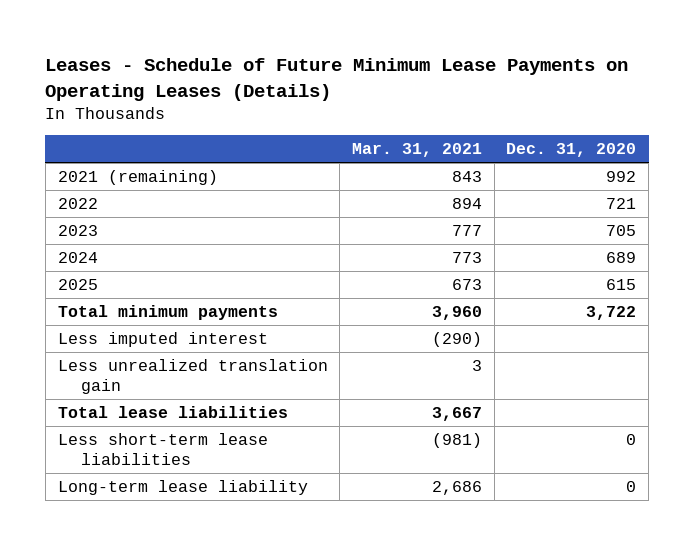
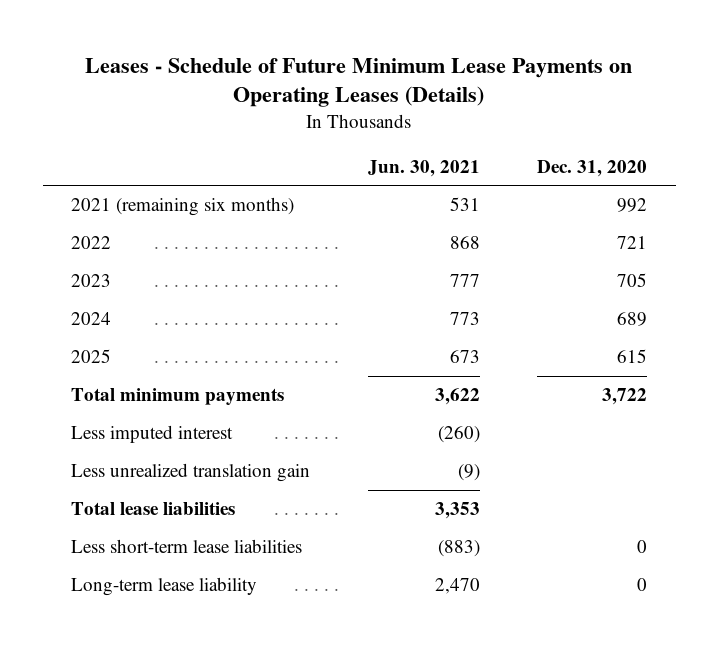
- | Mar. 31, 2021 | Dec. 31, 2020
+ | Jun. 30, 2021 | Dec. 31, 2020
- 2021 (remaining) | 843 | 992
+ 2021 (remaining six months) | 531 | 992

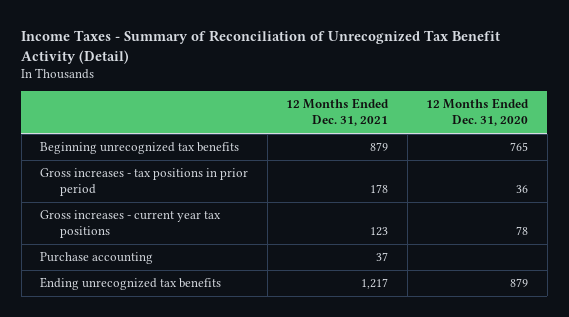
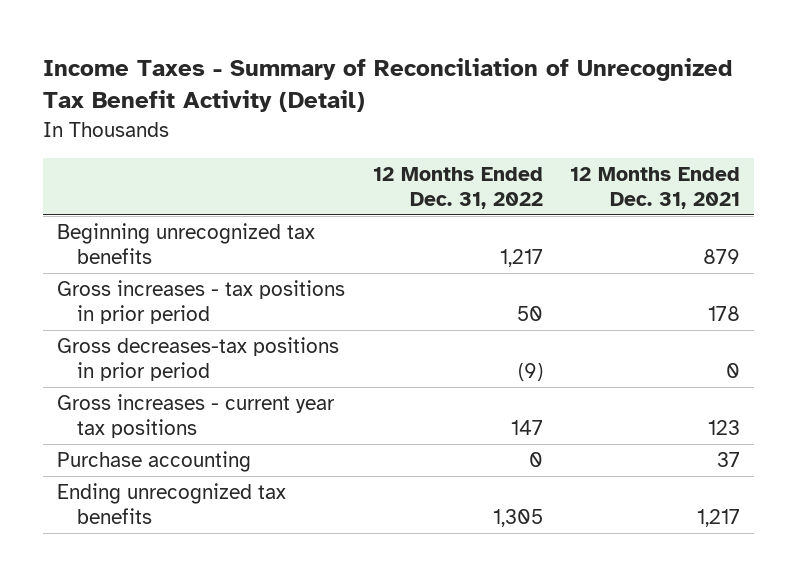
- | 12 Months Ended Dec. 31, 2021 | 12 Months Ended Dec. 31, 2020
+ | 12 Months Ended Dec. 31, 2022 | 12 Months Ended Dec. 31, 2021
+ Gross decreases-tax positions in prior period | (9) | 0

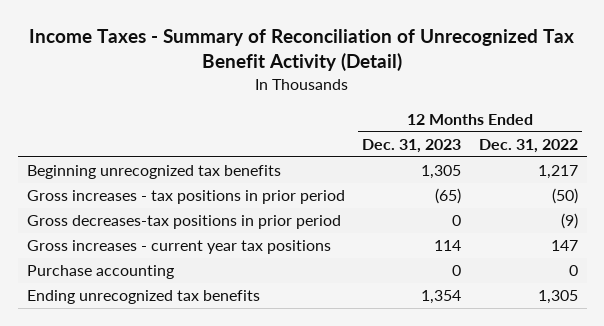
- | 12 Months Ended Dec. 31, 2022 | 12 Months Ended Dec. 31, 2021
+ | 12 Months Ended Dec. 31, 2023 | 12 Months Ended Dec. 31, 2022
- Gross increases - tax positions in prior period | 50 | 178
+ Gross increases - tax positions in prior period | (65) | (50)

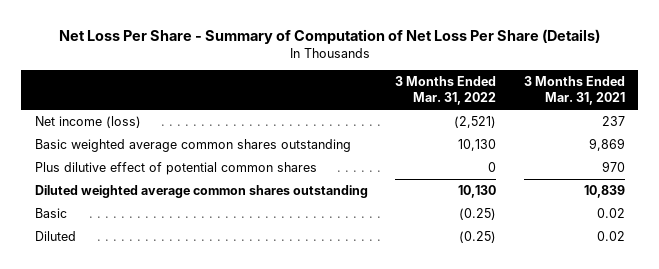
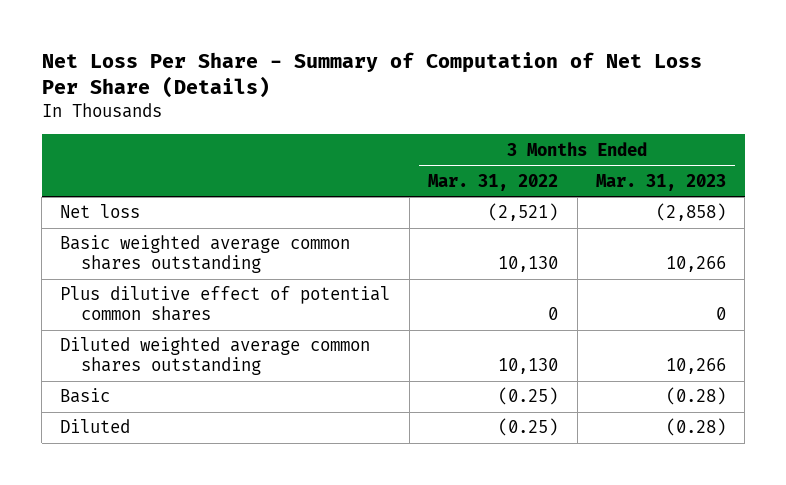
- | 3 Months Ended Mar. 31, 2022 | 3 Months Ended Mar. 31, 2021
+ | 3 Months Ended Mar. 31, 2022 | 3 Months Ended Mar. 31, 2023
- Net income (loss) | (2,521) | 237
+ Net loss | (2,521) | (2,858)

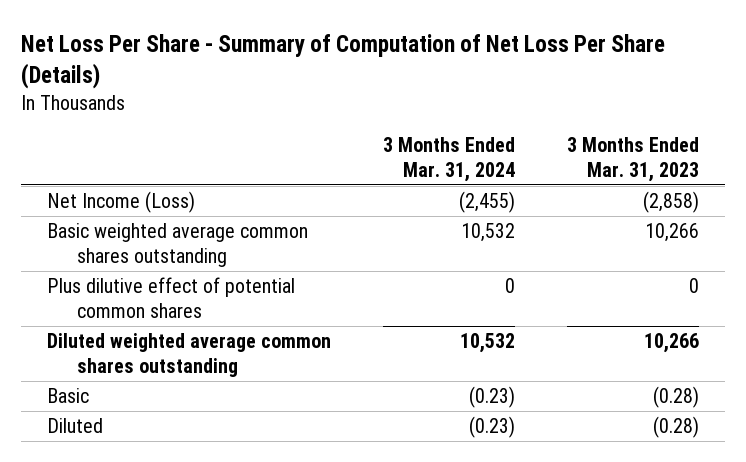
- | 3 Months Ended Mar. 31, 2022 | 3 Months Ended Mar. 31, 2023
+ | 3 Months Ended Mar. 31, 2024 | 3 Months Ended Mar. 31, 2023
- Net loss | (2,521) | (2,858)
+ Net Income (Loss) | (2,455) | (2,858)

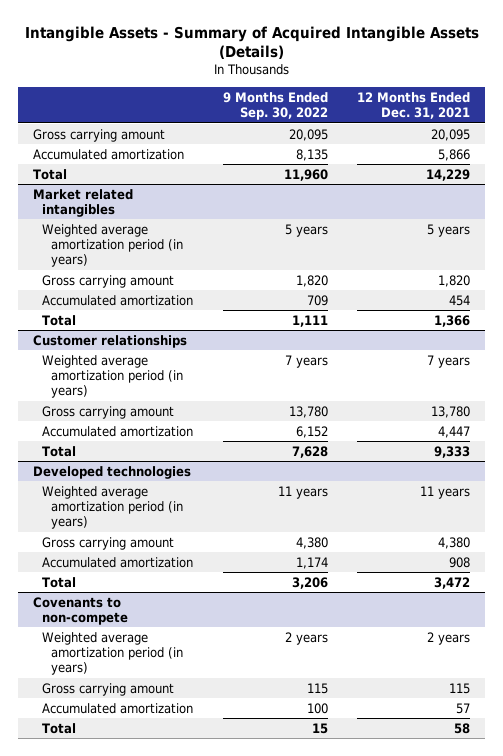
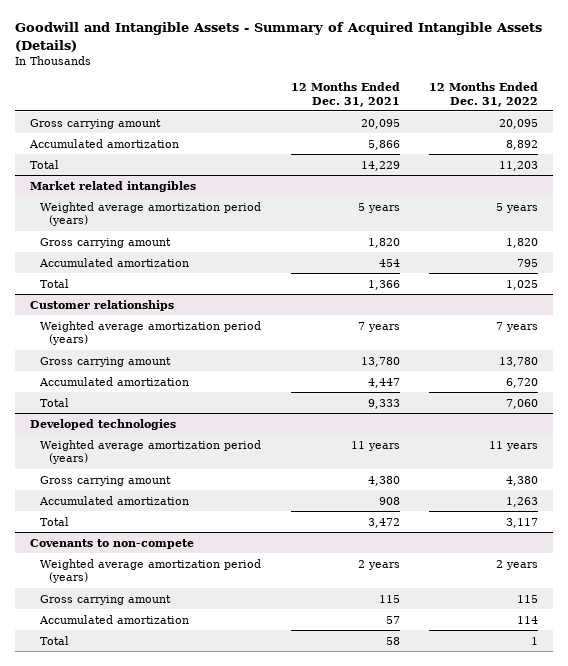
- Intangible Assets - Summary of Acquired Intangible Assets (Details)
+ Goodwill and Intangible Assets - Summary of Acquired Intangible Assets (Details)
- | 9 Months Ended Sep. 30, 2022 | 12 Months Ended Dec. 31, 2021
+ | 12 Months Ended Dec. 31, 2021 | 12 Months Ended Dec. 31, 2022
@ Market related intangibles
- Weighted average amortization period (in years) | 5 years | 5 years
+ Weighted average amortization period (years) | 5 years | 5 years
@ Customer relationships
- Weighted average amortization period (in years) | 7 years | 7 years
+ Weighted average amortization period (years) | 7 years | 7 years
@ Developed technologies
- Weighted average amortization period (in years) | 11 years | 11 years
+ Weighted average amortization period (years) | 11 years | 11 years
@ Covenants to non-compete
- Weighted average amortization period (in years) | 2 years | 2 years
+ Weighted average amortization period (years) | 2 years | 2 years

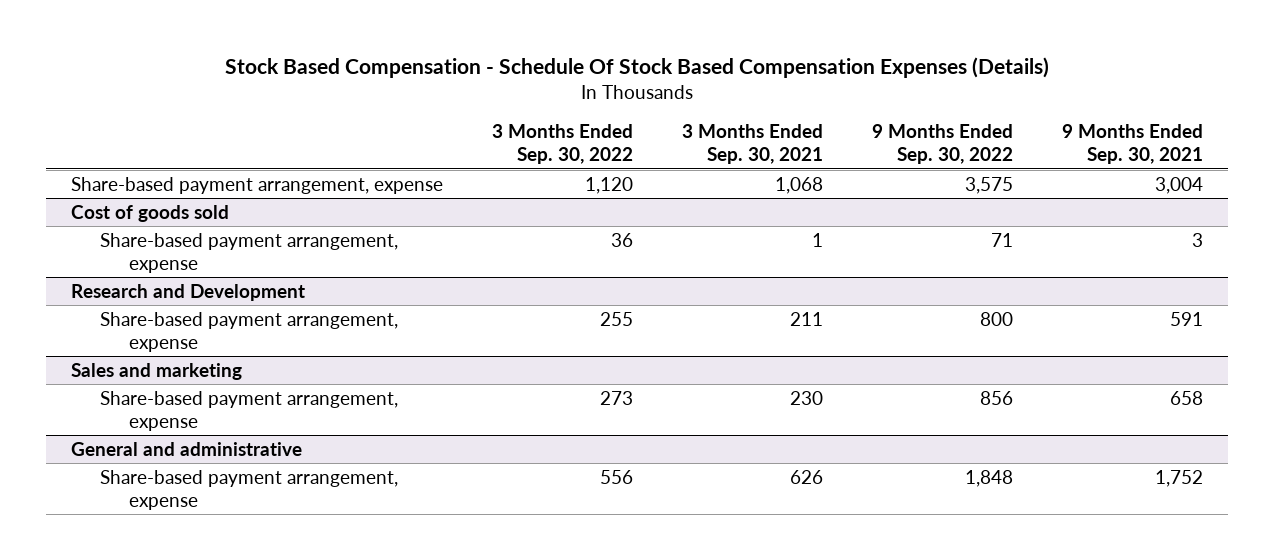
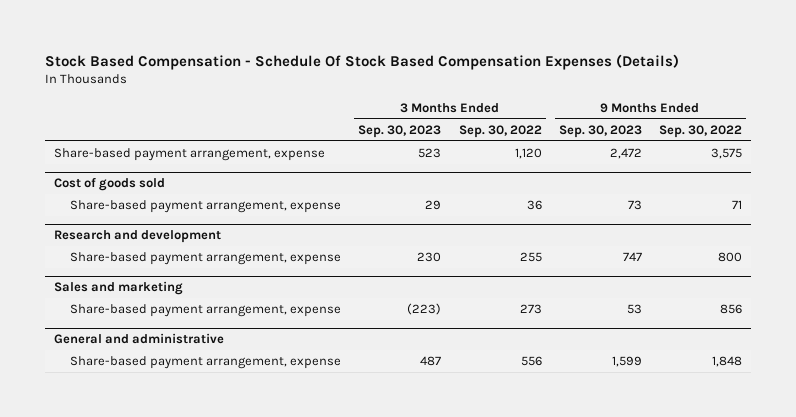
- | 3 Months Ended Sep. 30, 2022 | 3 Months Ended Sep. 30, 2021 | 9 Months Ended Sep. 30, 2022 | 9 Months Ended Sep. 30, 2021
+ | 3 Months Ended Sep. 30, 2023 | 3 Months Ended Sep. 30, 2022 | 9 Months Ended Sep. 30, 2023 | 9 Months Ended Sep. 30, 2022
- Research and Development
+ Research and development

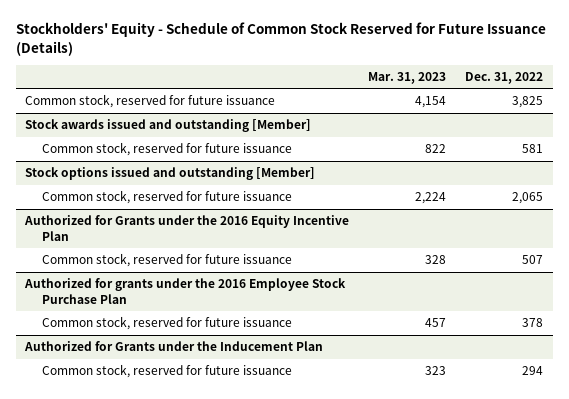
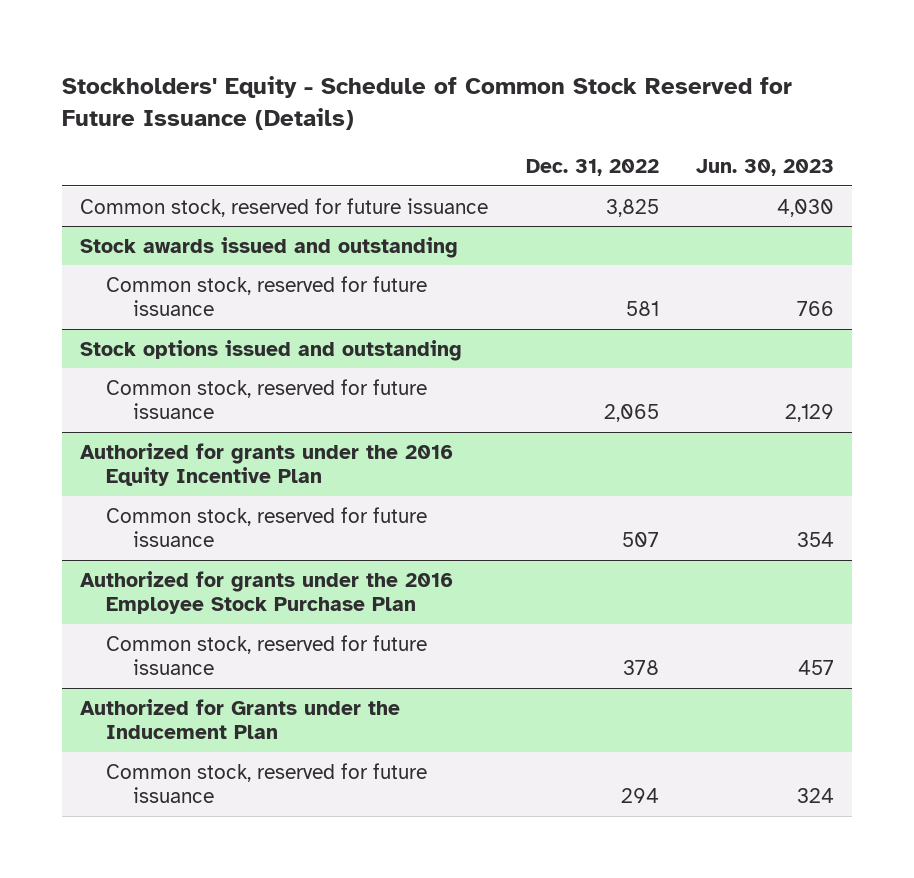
- | Mar. 31, 2023 | Dec. 31, 2022
+ | Dec. 31, 2022 | Jun. 30, 2023
- Stock awards issued and outstanding [Member]
+ Stock awards issued and outstanding
- Stock options issued and outstanding [Member]
+ Stock options issued and outstanding
- Authorized for Grants under the 2016 Equity Incentive Plan
+ Authorized for grants under the 2016 Equity Incentive Plan

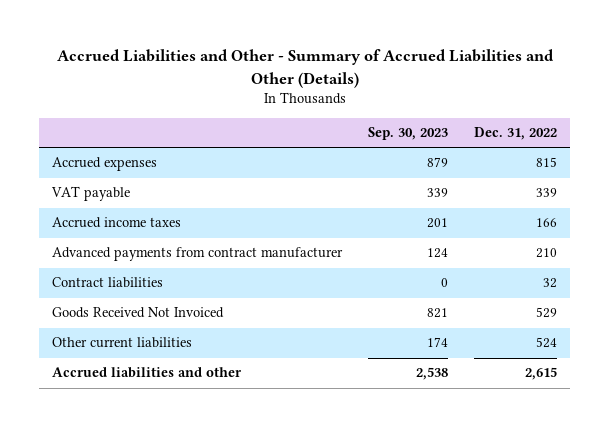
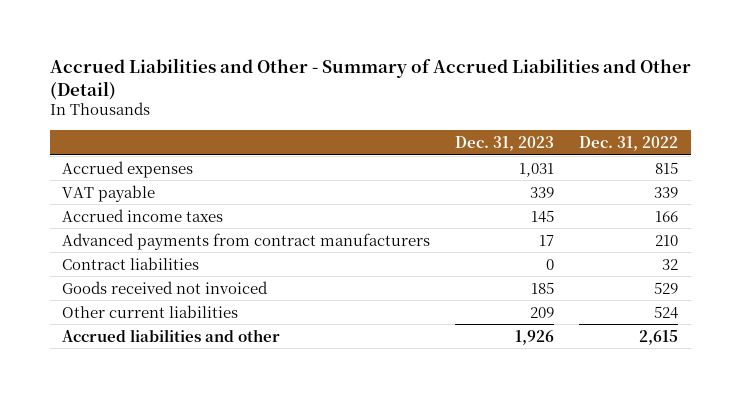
- Accrued Liabilities and Other - Summary of Accrued Liabilities and Other (Details)
+ Accrued Liabilities and Other - Summary of Accrued Liabilities and Other (Detail)
- | Sep. 30, 2023 | Dec. 31, 2022
+ | Dec. 31, 2023 | Dec. 31, 2022
- Advanced payments from contract manufacturer | 124 | 210
+ Advanced payments from contract manufacturers | 17 | 210
- Goods Received Not Invoiced | 821 | 529
+ Goods received not invoiced | 185 | 529

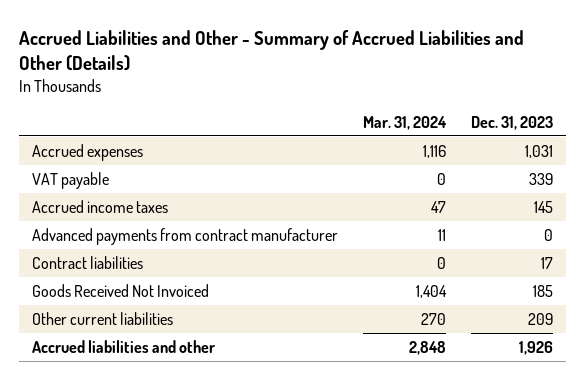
- Accrued Liabilities and Other - Summary of Accrued Liabilities and Other (Detail)
+ Accrued Liabilities and Other - Summary of Accrued Liabilities and Other (Details)
- | Dec. 31, 2023 | Dec. 31, 2022
+ | Mar. 31, 2024 | Dec. 31, 2023
- Advanced payments from contract manufacturers | 17 | 210
- Contract liabilities | 0 | 32
- Goods received not invoiced | 185 | 529
+ Advanced payments from contract manufacturer | 11 | 0
+ Contract liabilities | 0 | 17
+ Goods Received Not Invoiced | 1,404 | 185

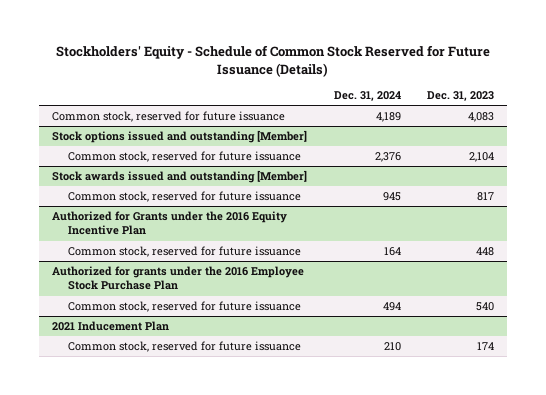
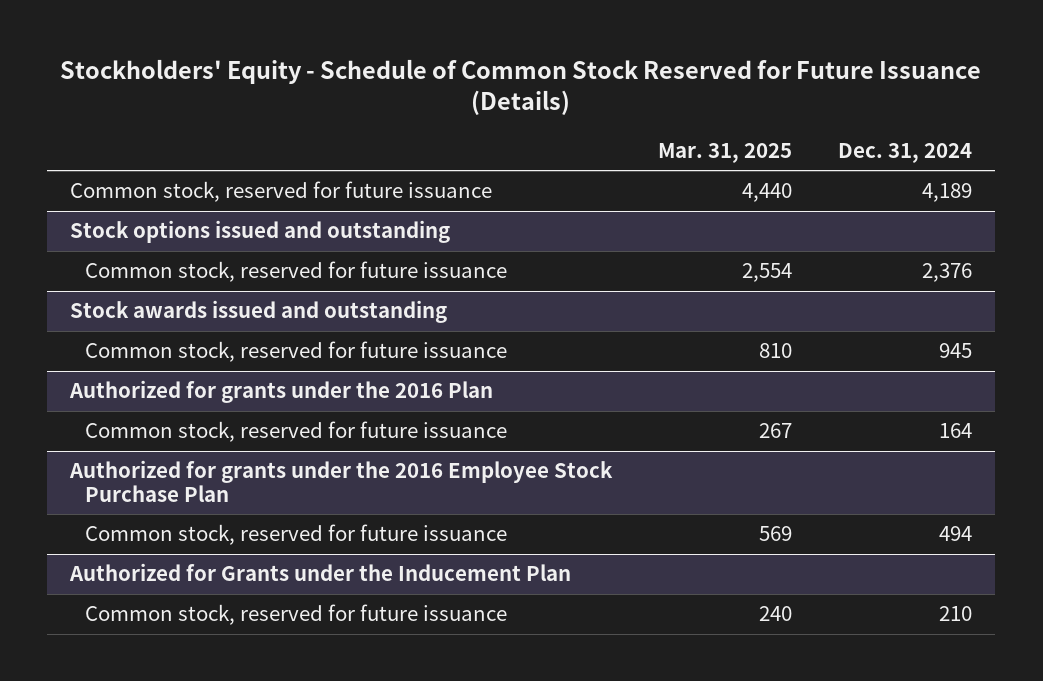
- | Dec. 31, 2024 | Dec. 31, 2023
+ | Mar. 31, 2025 | Dec. 31, 2024
- Stock options issued and outstanding [Member]
+ Stock options issued and outstanding
- Stock awards issued and outstanding [Member]
+ Stock awards issued and outstanding
- Authorized for Grants under the 2016 Equity Incentive Plan
+ Authorized for grants under the 2016 Plan
- 2021 Inducement Plan
+ Authorized for Grants under the Inducement Plan

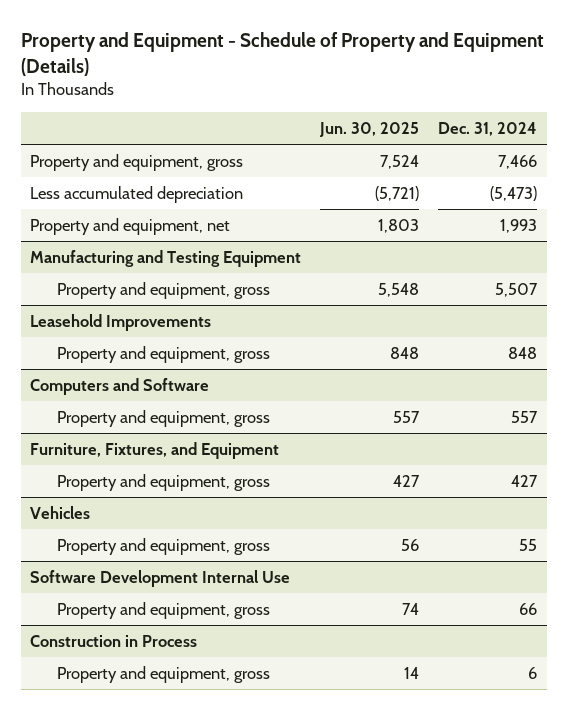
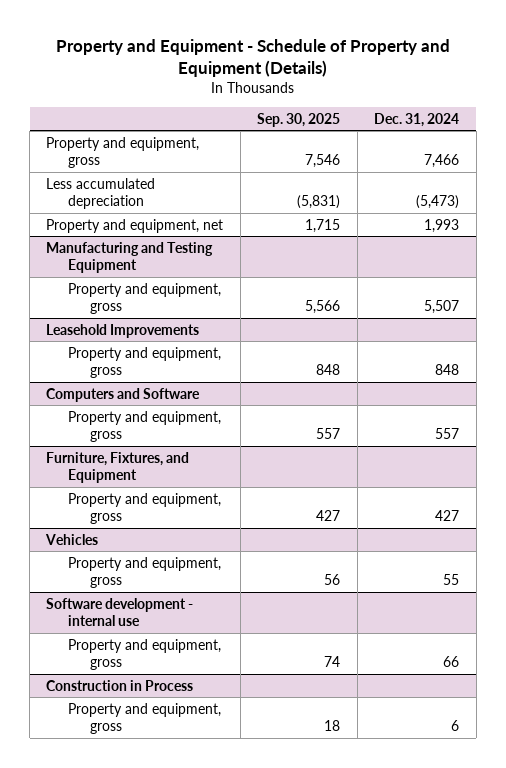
- | Jun. 30, 2025 | Dec. 31, 2024
+ | Sep. 30, 2025 | Dec. 31, 2024
- Software Development Internal Use
+ Software development - internal use

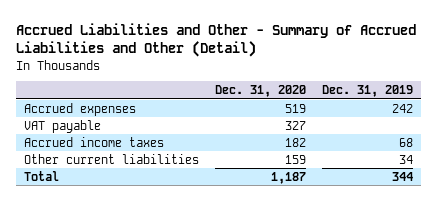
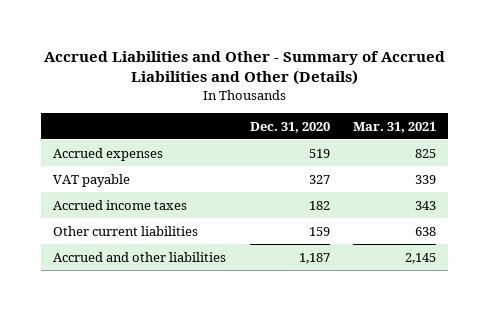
- Accrued Liabilities and Other - Summary of Accrued Liabilities and Other (Detail)
+ Accrued Liabilities and Other - Summary of Accrued Liabilities and Other (Details)
- | Dec. 31, 2020 | Dec. 31, 2019
+ | Dec. 31, 2020 | Mar. 31, 2021
- Total | 1,187 | 344
+ Accrued and other liabilities | 1,187 | 2,145

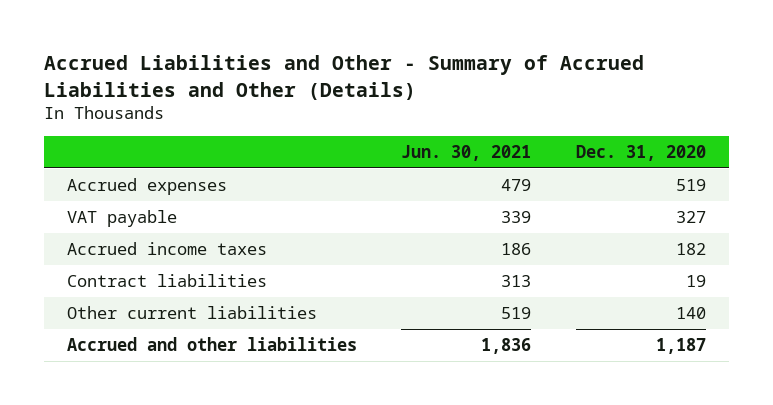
- | Dec. 31, 2020 | Mar. 31, 2021
+ | Jun. 30, 2021 | Dec. 31, 2020
- Other current liabilities | 159 | 638
+ Contract liabilities | 313 | 19
+ Other current liabilities | 519 | 140

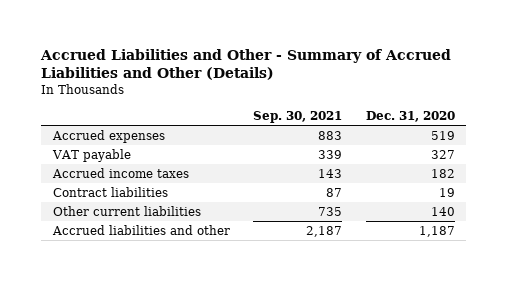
- | Jun. 30, 2021 | Dec. 31, 2020
+ | Sep. 30, 2021 | Dec. 31, 2020
- Accrued and other liabilities | 1,836 | 1,187
+ Accrued liabilities and other | 2,187 | 1,187

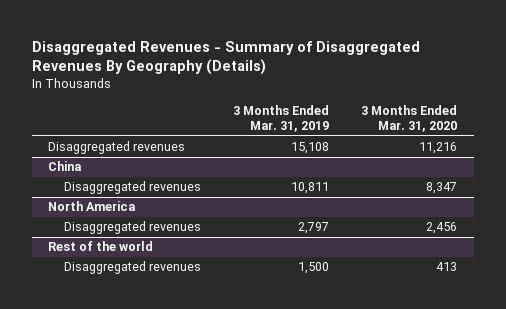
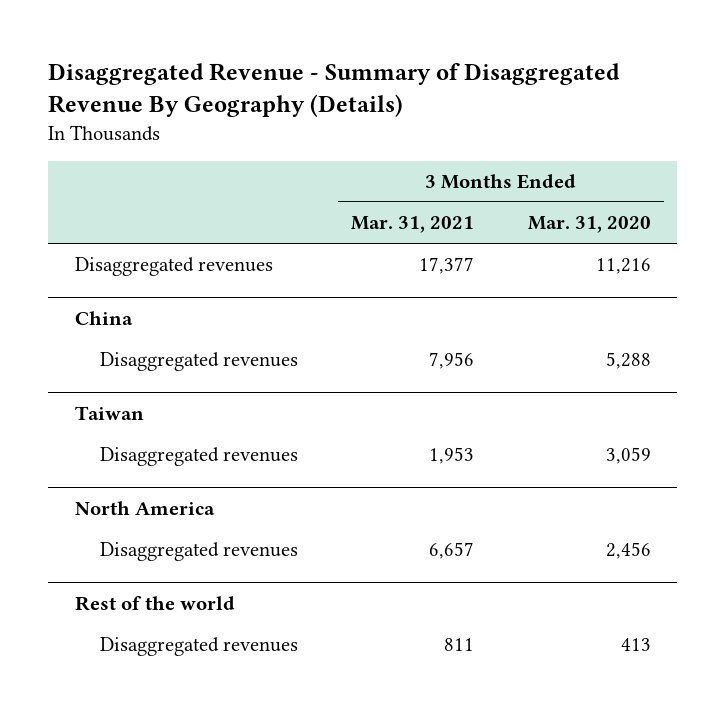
- Disaggregated Revenues - Summary of Disaggregated Revenues By Geography (Details)
+ Disaggregated Revenue - Summary of Disaggregated Revenue By Geography (Details)
- | 3 Months Ended Mar. 31, 2019 | 3 Months Ended Mar. 31, 2020
+ | 3 Months Ended Mar. 31, 2021 | 3 Months Ended Mar. 31, 2020
@ China
- Disaggregated revenues | 10,811 | 8,347
+ Disaggregated revenues | 7,956 | 5,288
+ Taiwan
+ Disaggregated revenues | 1,953 | 3,059

